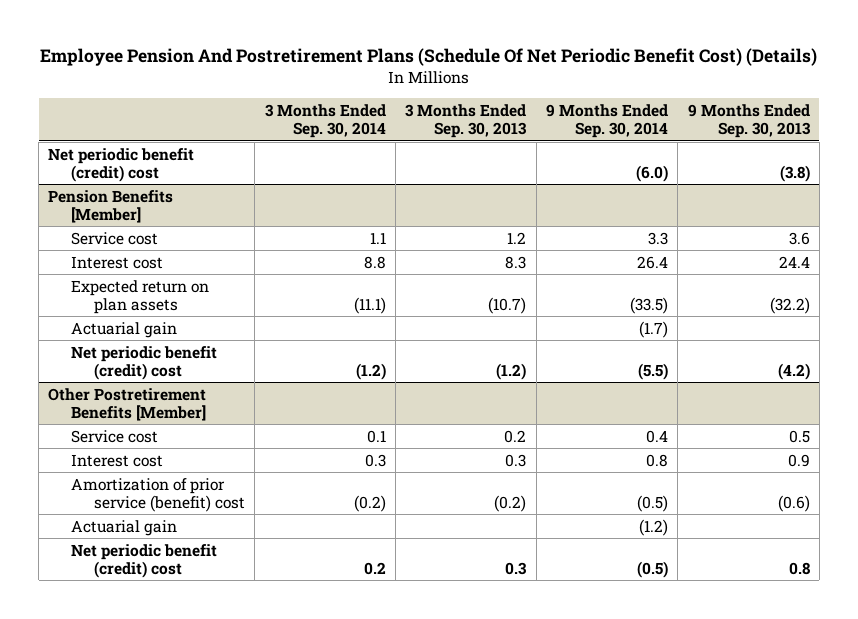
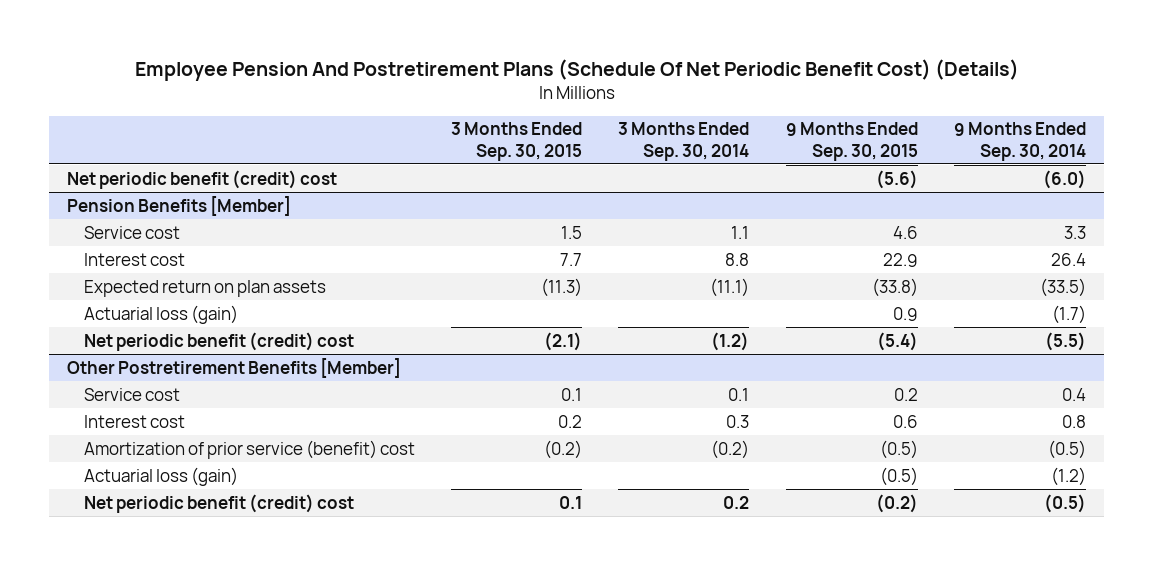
- | 3 Months Ended Sep. 30, 2014 | 3 Months Ended Sep. 30, 2013 | 9 Months Ended Sep. 30, 2014 | 9 Months Ended Sep. 30, 2013
+ | 3 Months Ended Sep. 30, 2015 | 3 Months Ended Sep. 30, 2014 | 9 Months Ended Sep. 30, 2015 | 9 Months Ended Sep. 30, 2014
@ Pension Benefits [Member]
- Actuarial gain | | | (1.7) |
+ Actuarial loss (gain) | | | 0.9 | (1.7)
@ Other Postretirement Benefits [Member]
- Actuarial gain | | | (1.2) |
+ Actuarial loss (gain) | | | (0.5) | (1.2)

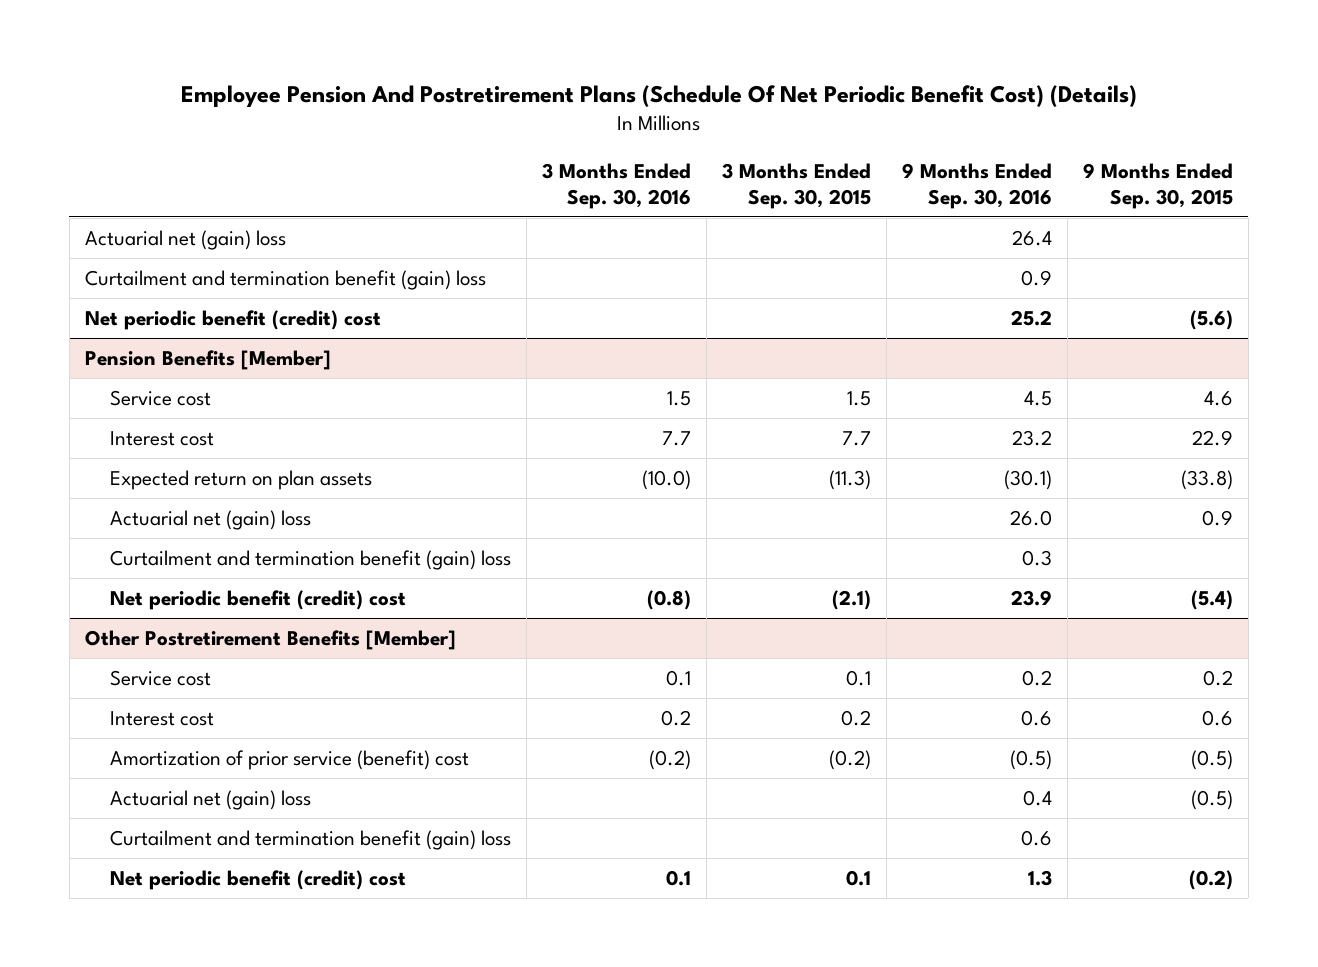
- | 3 Months Ended Sep. 30, 2015 | 3 Months Ended Sep. 30, 2014 | 9 Months Ended Sep. 30, 2015 | 9 Months Ended Sep. 30, 2014
+ | 3 Months Ended Sep. 30, 2016 | 3 Months Ended Sep. 30, 2015 | 9 Months Ended Sep. 30, 2016 | 9 Months Ended Sep. 30, 2015
+ Actuarial net (gain) loss | | | 26.4 |
+ Curtailment and termination benefit (gain) loss | | | 0.9 |
@ Pension Benefits [Member]
- Actuarial loss (gain) | | | 0.9 | (1.7)
+ Actuarial net (gain) loss | | | 26.0 | 0.9
+ Curtailment and termination benefit (gain) loss | | | 0.3 |
@ Other Postretirement Benefits [Member]
- Actuarial loss (gain) | | | (0.5) | (1.2)
+ Actuarial net (gain) loss | | | 0.4 | (0.5)
+ Curtailment and termination benefit (gain) loss | | | 0.6 |

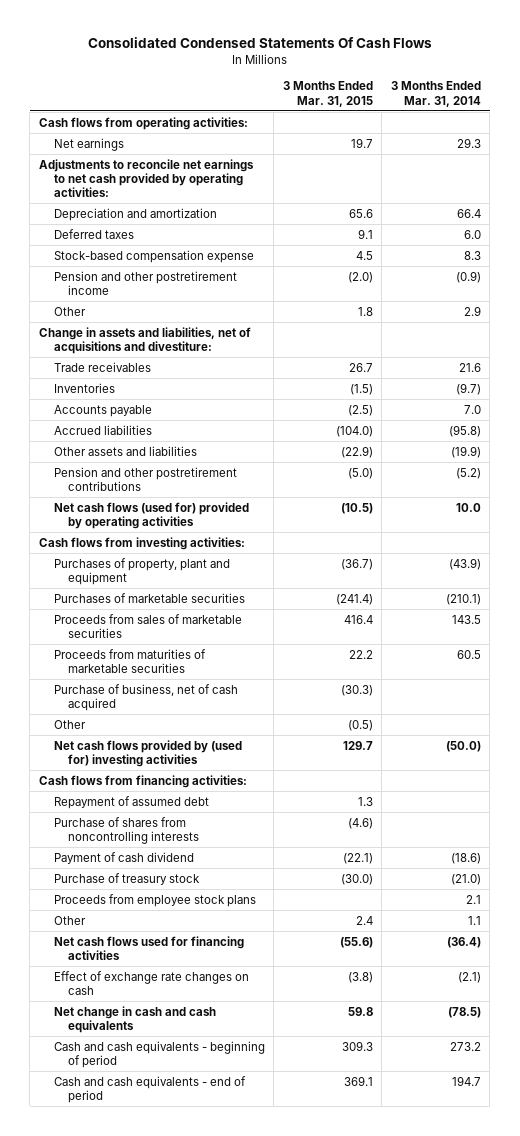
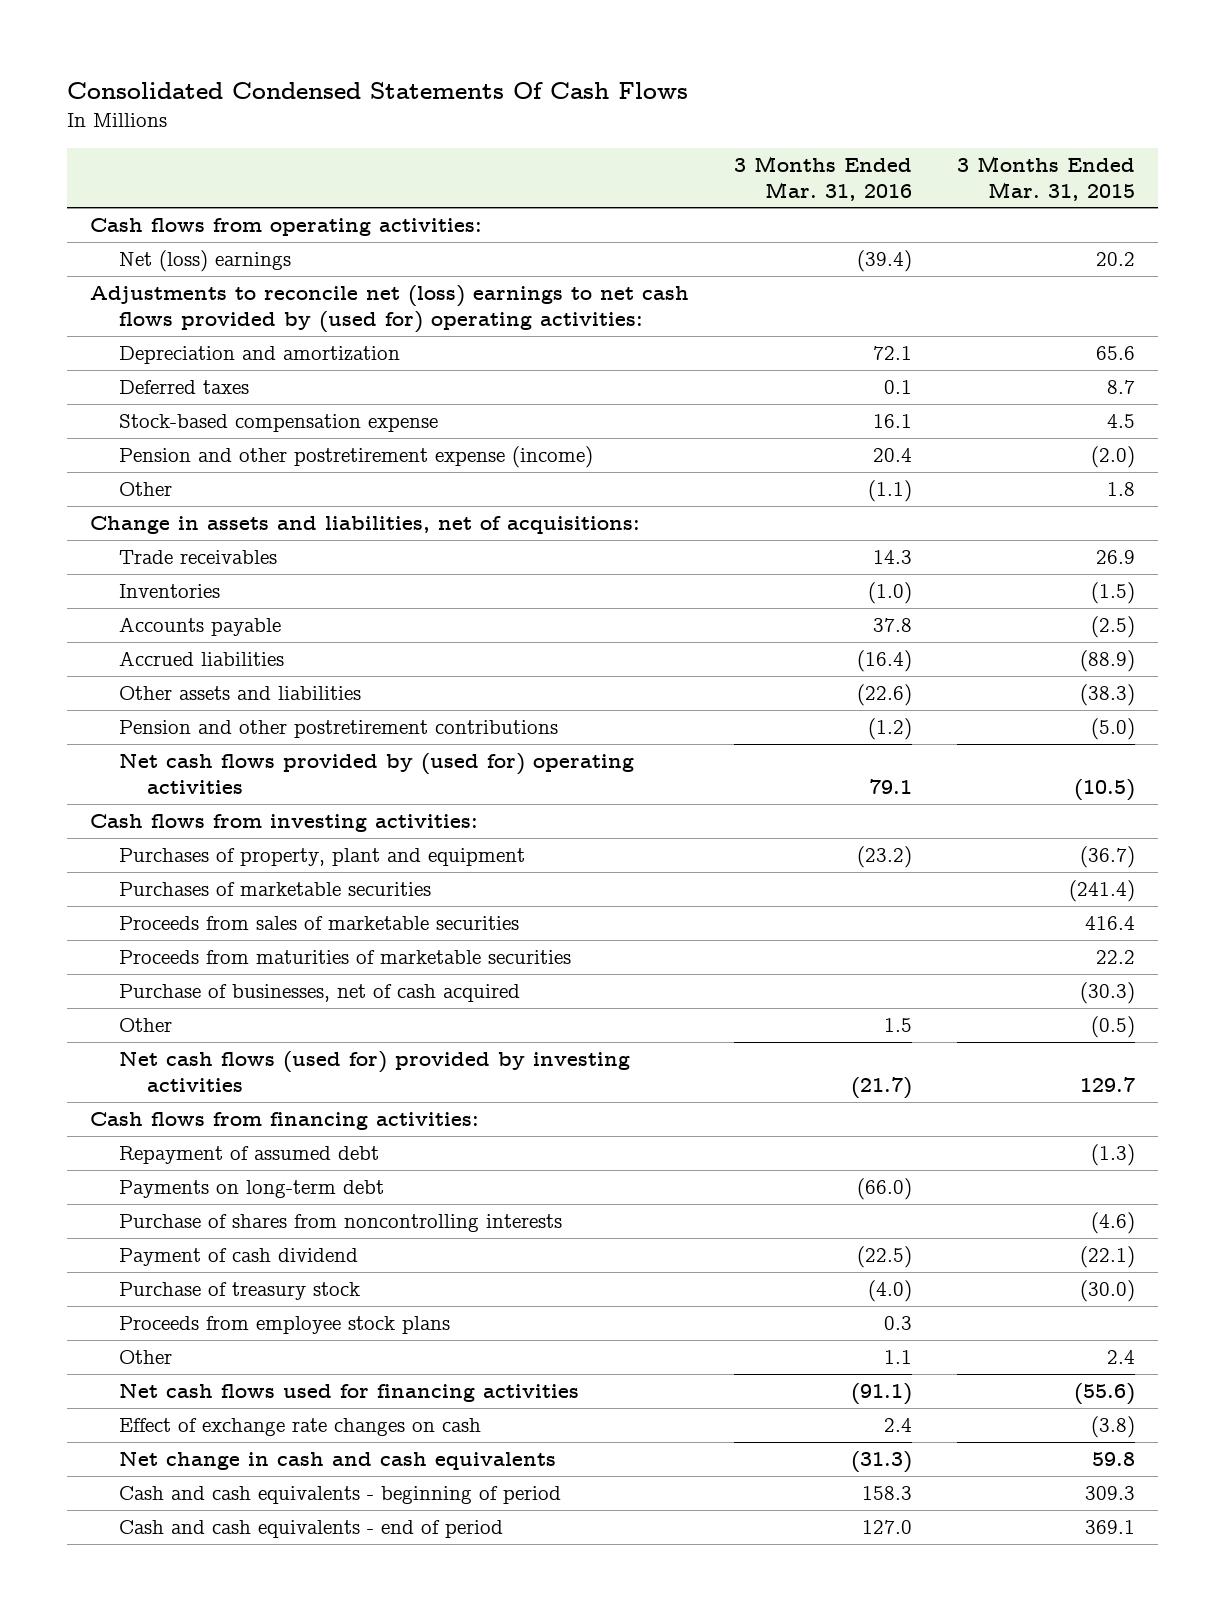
- | 3 Months Ended Mar. 31, 2015 | 3 Months Ended Mar. 31, 2014
+ | 3 Months Ended Mar. 31, 2016 | 3 Months Ended Mar. 31, 2015
- Net earnings | 19.7 | 29.3
- Adjustments to reconcile net earnings to net cash provided by operating activities:
+ Net (loss) earnings | (39.4) | 20.2
+ Adjustments to reconcile net (loss) earnings to net cash flows provided by (used for) operating activities:
- Deferred taxes | 9.1 | 6.0
+ Deferred taxes | 0.1 | 8.7
- Pension and other postretirement income | (2.0) | (0.9)
+ Pension and other postretirement expense (income) | 20.4 | (2.0)
- Change in assets and liabilities, net of acquisitions and divestiture:
- Trade receivables | 26.7 | 21.6
+ Change in assets and liabilities, net of acquisitions:
+ Trade receivables | 14.3 | 26.9
- Accrued liabilities | (104.0) | (95.8)
- Other assets and liabilities | (22.9) | (19.9)
+ Accrued liabilities | (16.4) | (88.9)
+ Other assets and liabilities | (22.6) | (38.3)
- Net cash flows (used for) provided by operating activities | (10.5) | 10.0
+ Net cash flows provided by (used for) operating activities | 79.1 | (10.5)
- Purchase of business, net of cash acquired | (30.3) |
+ Purchase of businesses, net of cash acquired | | (30.3)
- Net cash flows provided by (used for) investing activities | 129.7 | (50.0)
+ Net cash flows (used for) provided by investing activities | (21.7) | 129.7
- Repayment of assumed debt | 1.3 |
+ Repayment of assumed debt | | (1.3)
+ Payments on long-term debt | (66.0) |

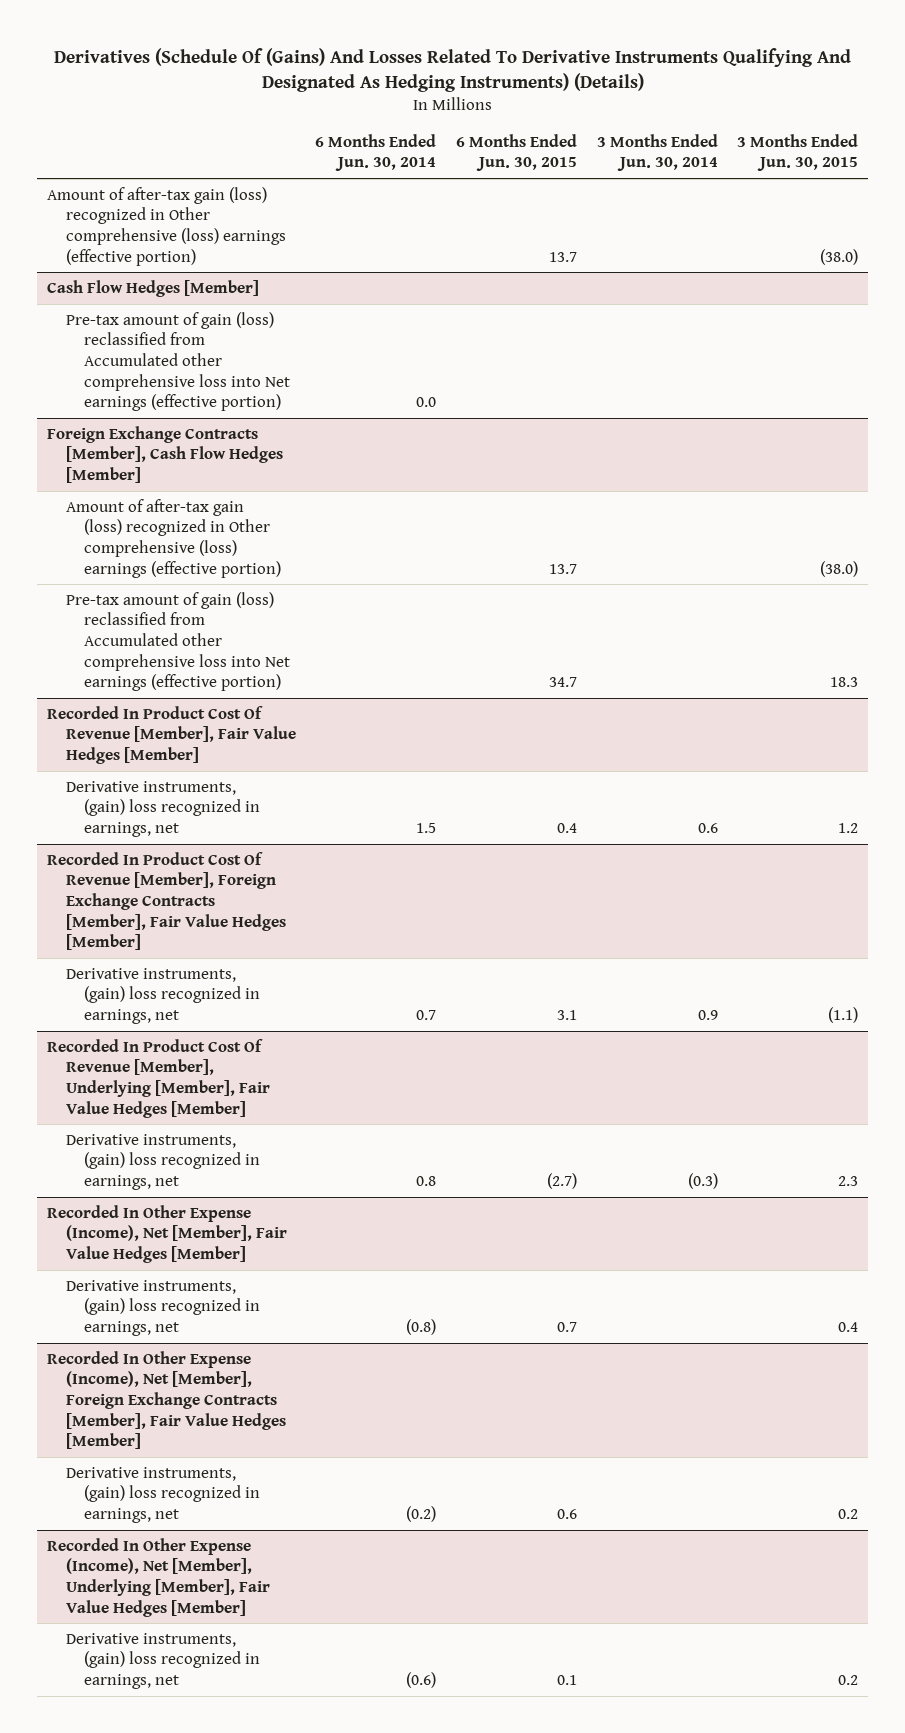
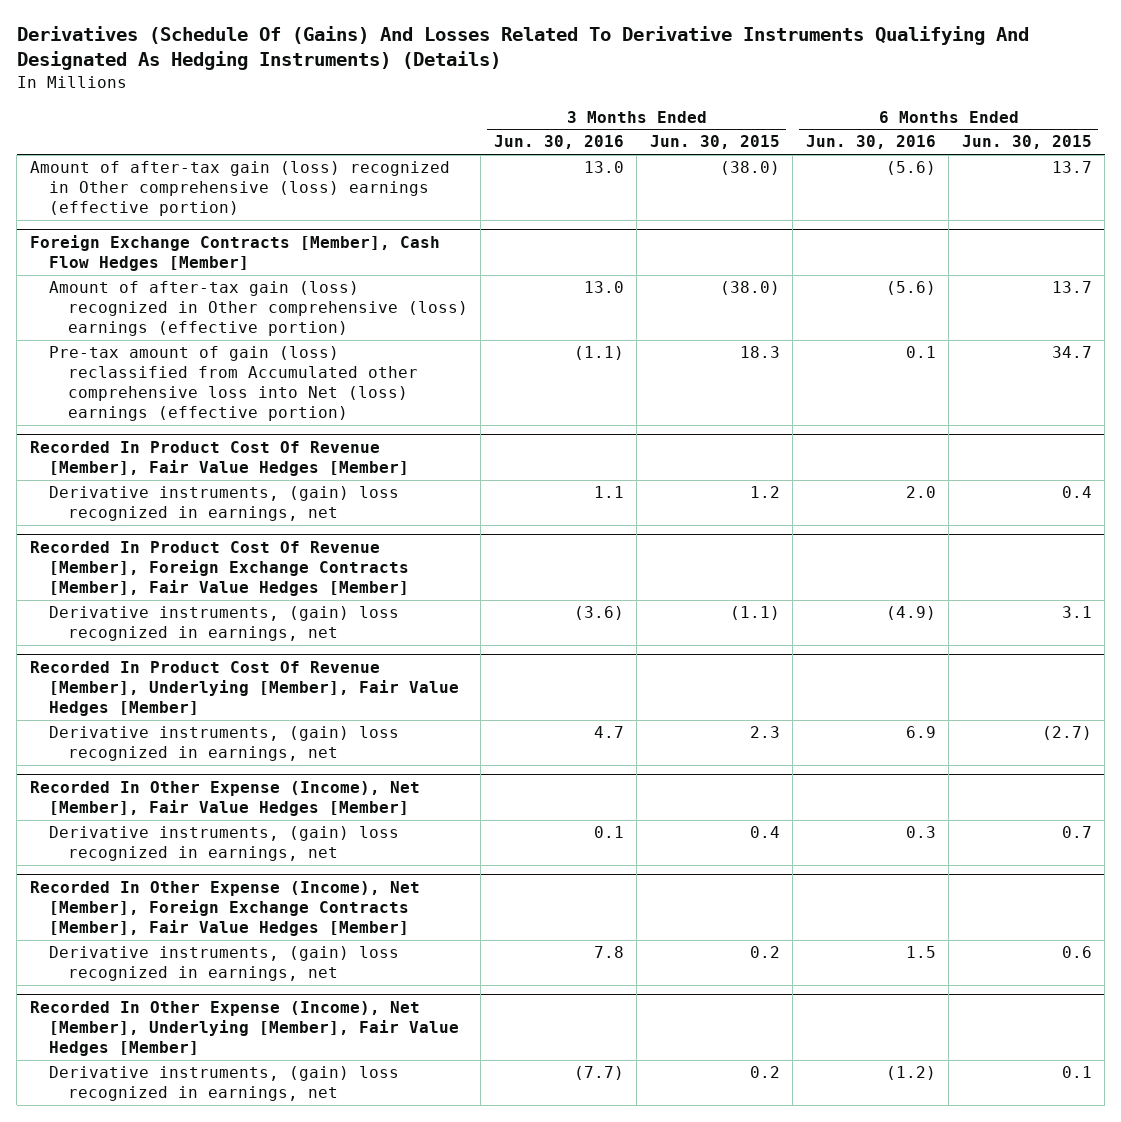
- | 6 Months Ended Jun. 30, 2014 | 6 Months Ended Jun. 30, 2015 | 3 Months Ended Jun. 30, 2014 | 3 Months Ended Jun. 30, 2015
+ | 3 Months Ended Jun. 30, 2016 | 3 Months Ended Jun. 30, 2015 | 6 Months Ended Jun. 30, 2016 | 6 Months Ended Jun. 30, 2015
- Cash Flow Hedges [Member]
- Pre-tax amount of gain (loss) reclassified from Accumulated other comprehensive loss into Net earnings (effective portion) | 0.0 | | |
@ Foreign Exchange Contracts [Member], Cash Flow Hedges [Member]
- Pre-tax amount of gain (loss) reclassified from Accumulated other comprehensive loss into Net earnings (effective portion) | | 34.7 | | 18.3
+ Pre-tax amount of gain (loss) reclassified from Accumulated other comprehensive loss into Net (loss) earnings (effective portion) | (1.1) | 18.3 | 0.1 | 34.7

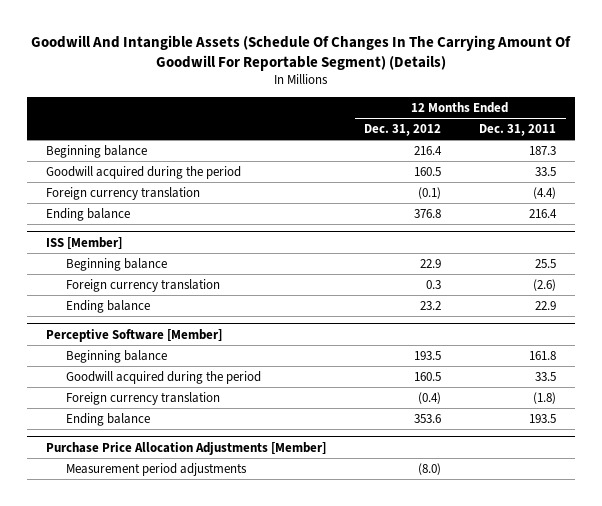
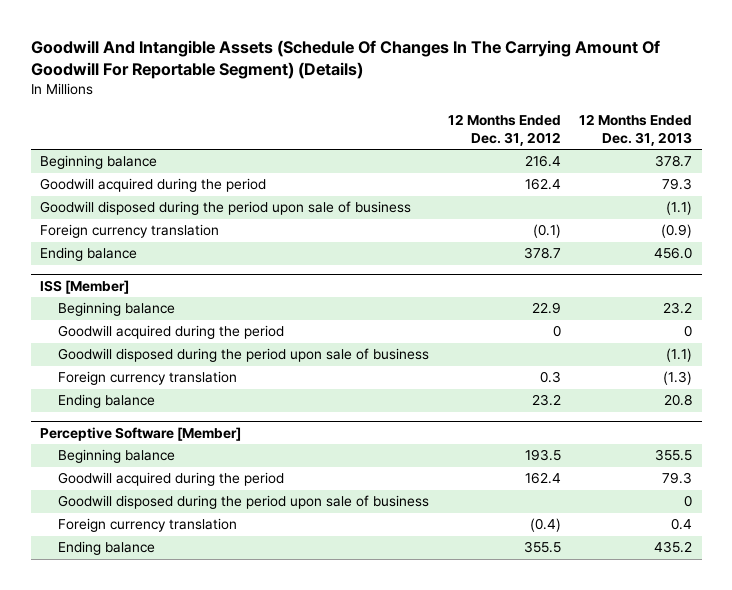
- | 12 Months Ended Dec. 31, 2012 | 12 Months Ended Dec. 31, 2011
+ | 12 Months Ended Dec. 31, 2012 | 12 Months Ended Dec. 31, 2013
- Goodwill acquired during the period | 160.5 | 33.5
+ Goodwill acquired during the period | 162.4 | 79.3
+ Goodwill disposed during the period upon sale of business | | (1.1)
- Ending balance | 376.8 | 216.4
+ Ending balance | 378.7 | 456.0
@ ISS [Member]
+ Goodwill acquired during the period | 0 | 0
+ Goodwill disposed during the period upon sale of business | | (1.1)
@ Perceptive Software [Member]
- Goodwill acquired during the period | 160.5 | 33.5
+ Goodwill acquired during the period | 162.4 | 79.3
+ Goodwill disposed during the period upon sale of business | | 0
- Ending balance | 353.6 | 193.5
- Purchase Price Allocation Adjustments [Member]
- Measurement period adjustments | (8.0) |
@ Perceptive Software [Member]
+ Ending balance | 355.5 | 435.2

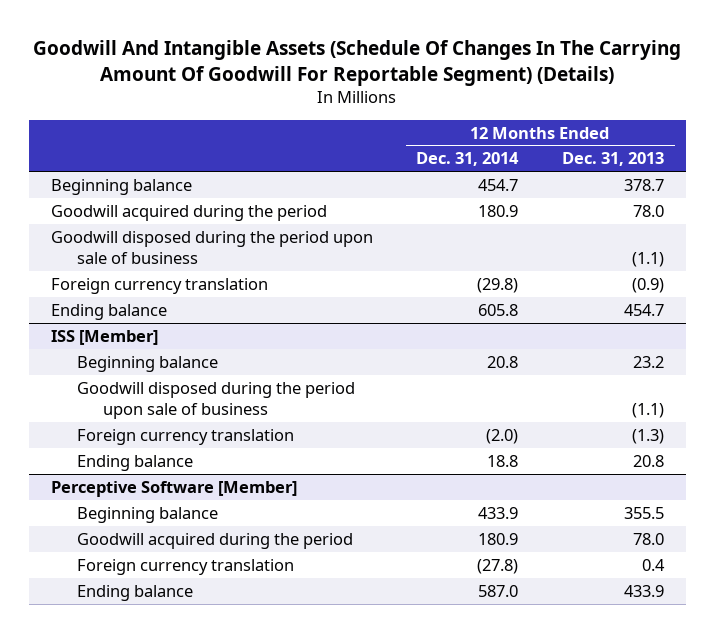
- | 12 Months Ended Dec. 31, 2012 | 12 Months Ended Dec. 31, 2013
+ | 12 Months Ended Dec. 31, 2014 | 12 Months Ended Dec. 31, 2013
- Goodwill acquired during the period | 162.4 | 79.3
+ Goodwill acquired during the period | 180.9 | 78.0
- Ending balance | 378.7 | 456.0
+ Ending balance | 605.8 | 454.7
@ ISS [Member]
- Goodwill acquired during the period | 0 | 0
@ Perceptive Software [Member]
- Goodwill acquired during the period | 162.4 | 79.3
- Goodwill disposed during the period upon sale of business | | 0
+ Goodwill acquired during the period | 180.9 | 78.0
- Ending balance | 355.5 | 435.2
+ Ending balance | 587.0 | 433.9

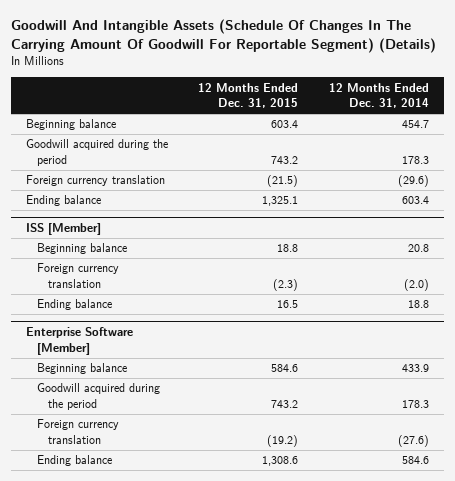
- | 12 Months Ended Dec. 31, 2014 | 12 Months Ended Dec. 31, 2013
+ | 12 Months Ended Dec. 31, 2015 | 12 Months Ended Dec. 31, 2014
- Goodwill acquired during the period | 180.9 | 78.0
- Goodwill disposed during the period upon sale of business | | (1.1)
- Foreign currency translation | (29.8) | (0.9)
- Ending balance | 605.8 | 454.7
+ Goodwill acquired during the period | 743.2 | 178.3
+ Foreign currency translation | (21.5) | (29.6)
+ Ending balance | 1,325.1 | 603.4
@ ISS [Member]
- Goodwill disposed during the period upon sale of business | | (1.1)
- Perceptive Software [Member]
+ Enterprise Software [Member]
- Goodwill acquired during the period | 180.9 | 78.0
- Foreign currency translation | (27.8) | 0.4
- Ending balance | 587.0 | 433.9
+ Goodwill acquired during the period | 743.2 | 178.3
+ Foreign currency translation | (19.2) | (27.6)
+ Ending balance | 1,308.6 | 584.6

